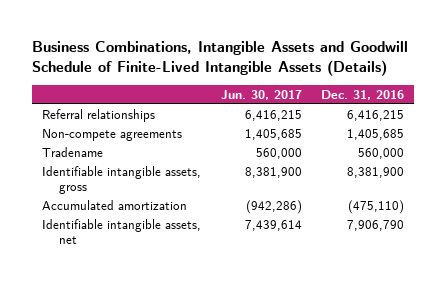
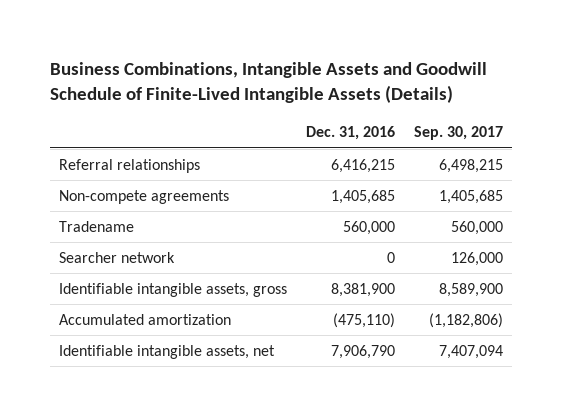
- | Jun. 30, 2017 | Dec. 31, 2016
+ | Dec. 31, 2016 | Sep. 30, 2017
+ Searcher network | 0 | 126,000

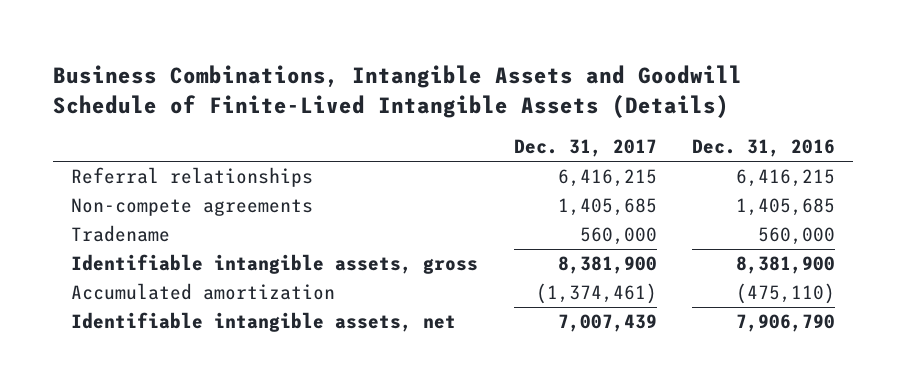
- | Dec. 31, 2016 | Sep. 30, 2017
+ | Dec. 31, 2017 | Dec. 31, 2016
- Searcher network | 0 | 126,000

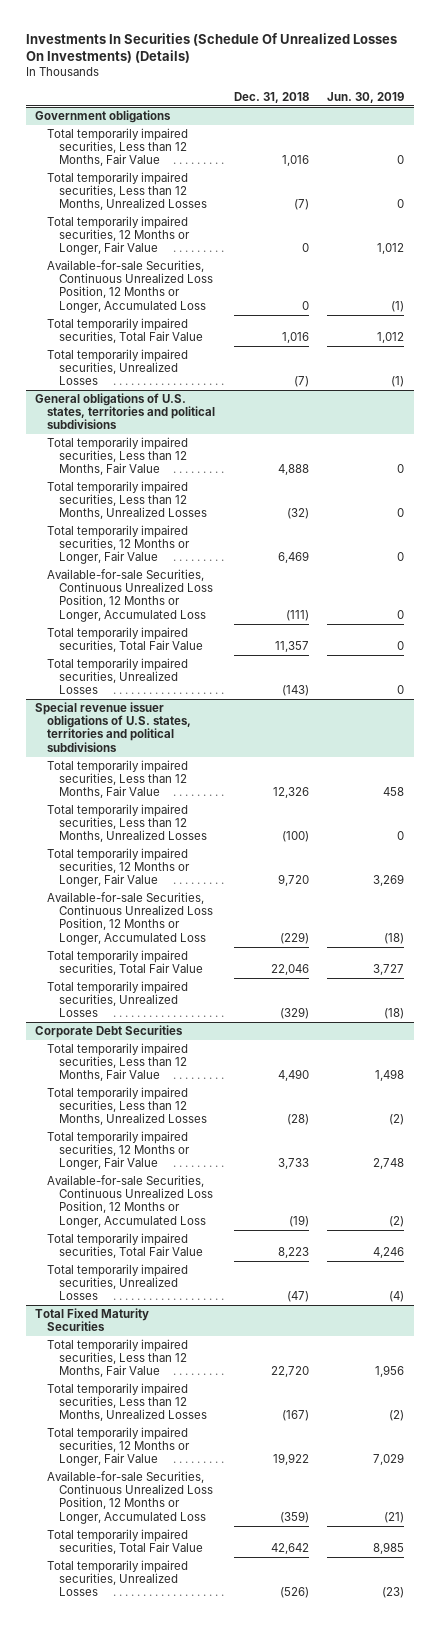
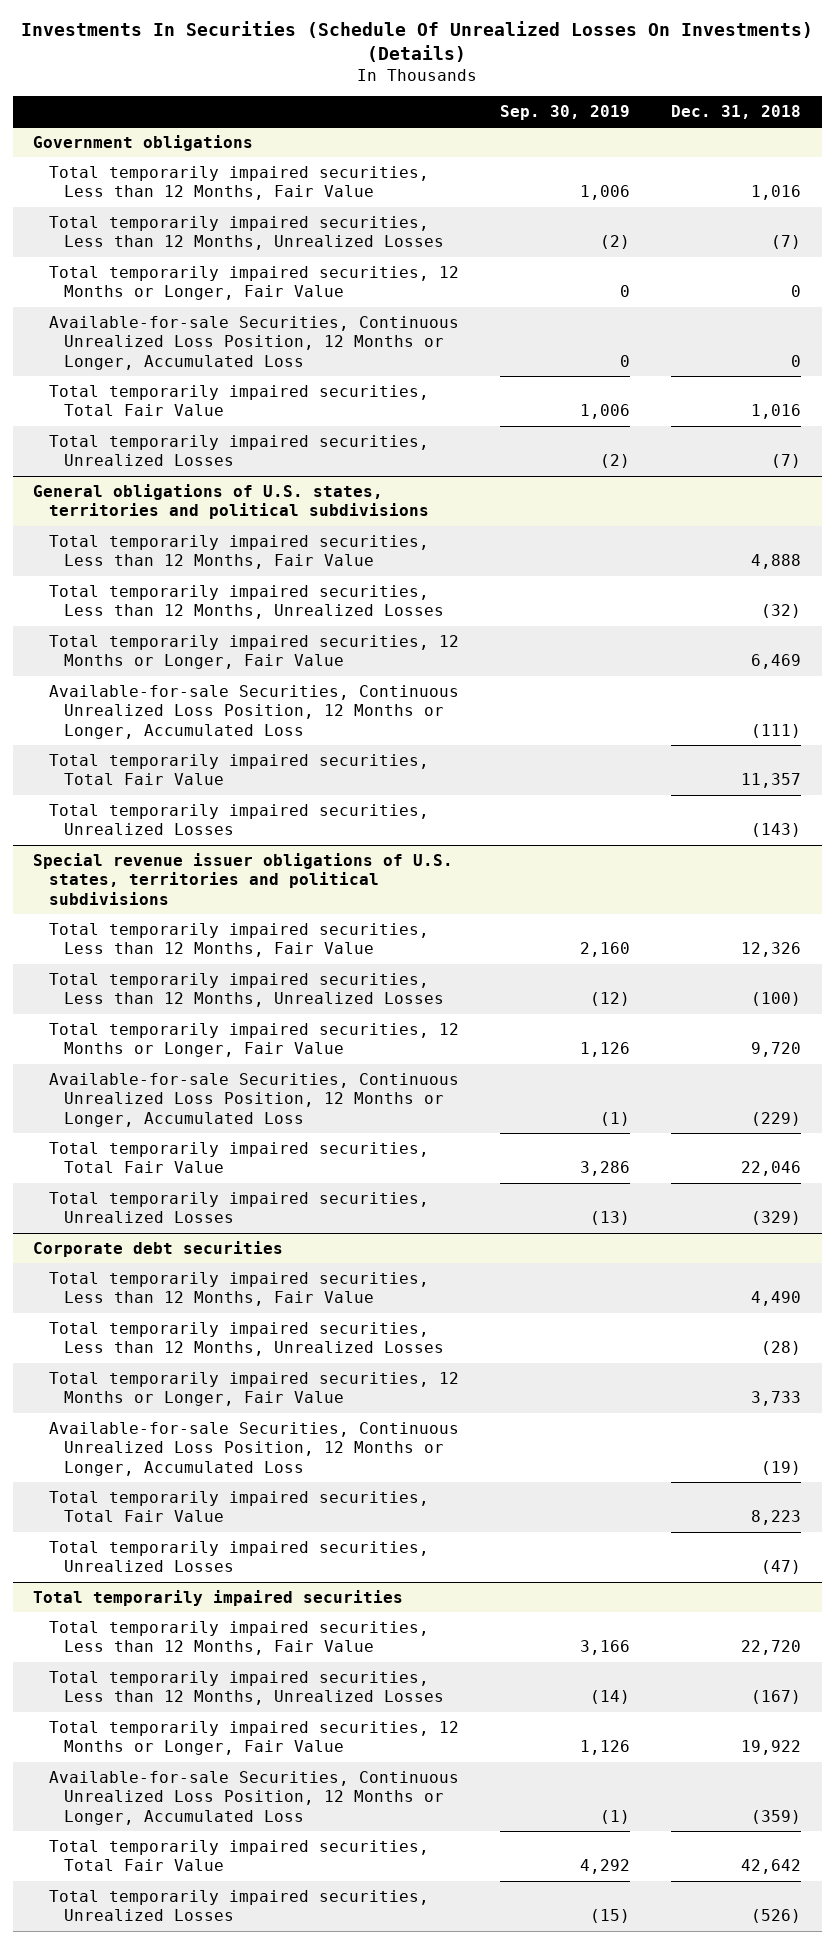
- | Dec. 31, 2018 | Jun. 30, 2019
+ | Sep. 30, 2019 | Dec. 31, 2018
- Corporate Debt Securities
+ Corporate debt securities
- Total Fixed Maturity Securities
+ Total temporarily impaired securities

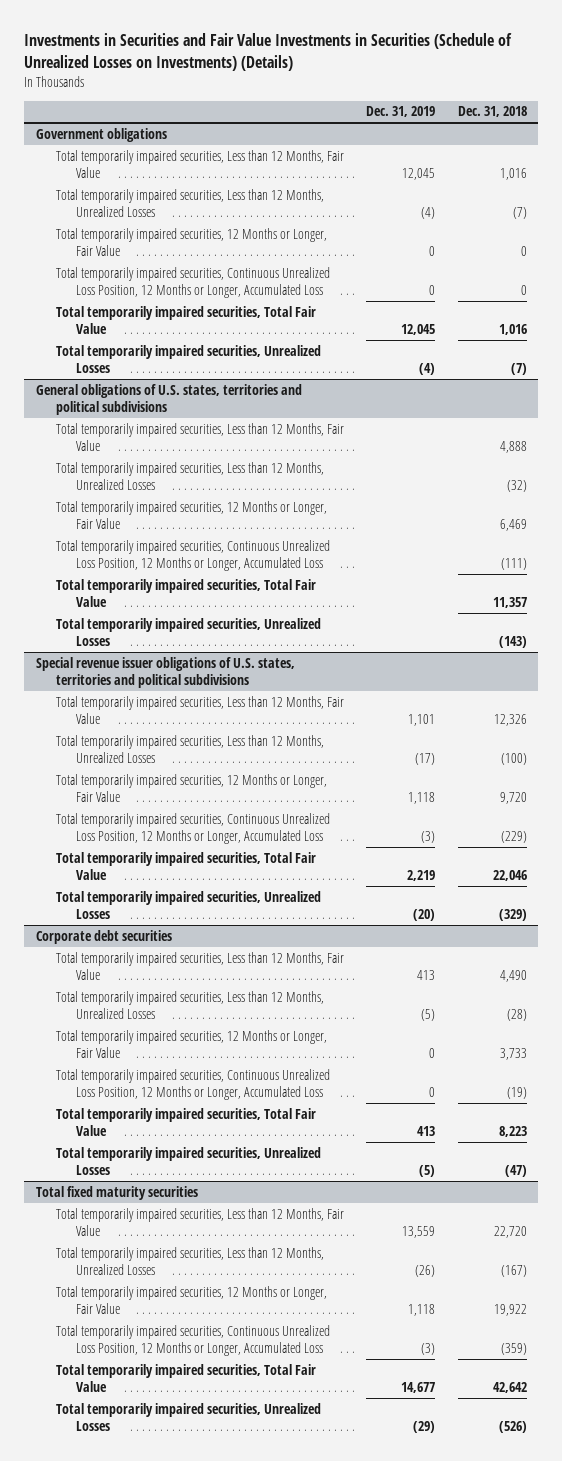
- Investments In Securities (Schedule Of Unrealized Losses On Investments) (Details)
+ Investments in Securities and Fair Value Investments in Securities (Schedule of Unrealized Losses on Investments) (Details)
- | Sep. 30, 2019 | Dec. 31, 2018
+ | Dec. 31, 2019 | Dec. 31, 2018
@ Government obligations
- Available-for-sale Securities, Continuous Unrealized Loss Position, 12 Months or Longer, Accumulated Loss | 0 | 0
+ Total temporarily impaired securities, Continuous Unrealized Loss Position, 12 Months or Longer, Accumulated Loss | 0 | 0
@ General obligations of U.S. states, territories and political subdivisions
- Available-for-sale Securities, Continuous Unrealized Loss Position, 12 Months or Longer, Accumulated Loss | | (111)
+ Total temporarily impaired securities, Continuous Unrealized Loss Position, 12 Months or Longer, Accumulated Loss | | (111)
@ Special revenue issuer obligations of U.S. states, territories and political subdivisions
- Available-for-sale Securities, Continuous Unrealized Loss Position, 12 Months or Longer, Accumulated Loss | (1) | (229)
+ Total temporarily impaired securities, Continuous Unrealized Loss Position, 12 Months or Longer, Accumulated Loss | (3) | (229)
@ Corporate debt securities
- Available-for-sale Securities, Continuous Unrealized Loss Position, 12 Months or Longer, Accumulated Loss | | (19)
+ Total temporarily impaired securities, Continuous Unrealized Loss Position, 12 Months or Longer, Accumulated Loss | 0 | (19)
- Total temporarily impaired securities
+ Total fixed maturity securities
- Available-for-sale Securities, Continuous Unrealized Loss Position, 12 Months or Longer, Accumulated Loss | (1) | (359)
+ Total temporarily impaired securities, Continuous Unrealized Loss Position, 12 Months or Longer, Accumulated Loss | (3) | (359)

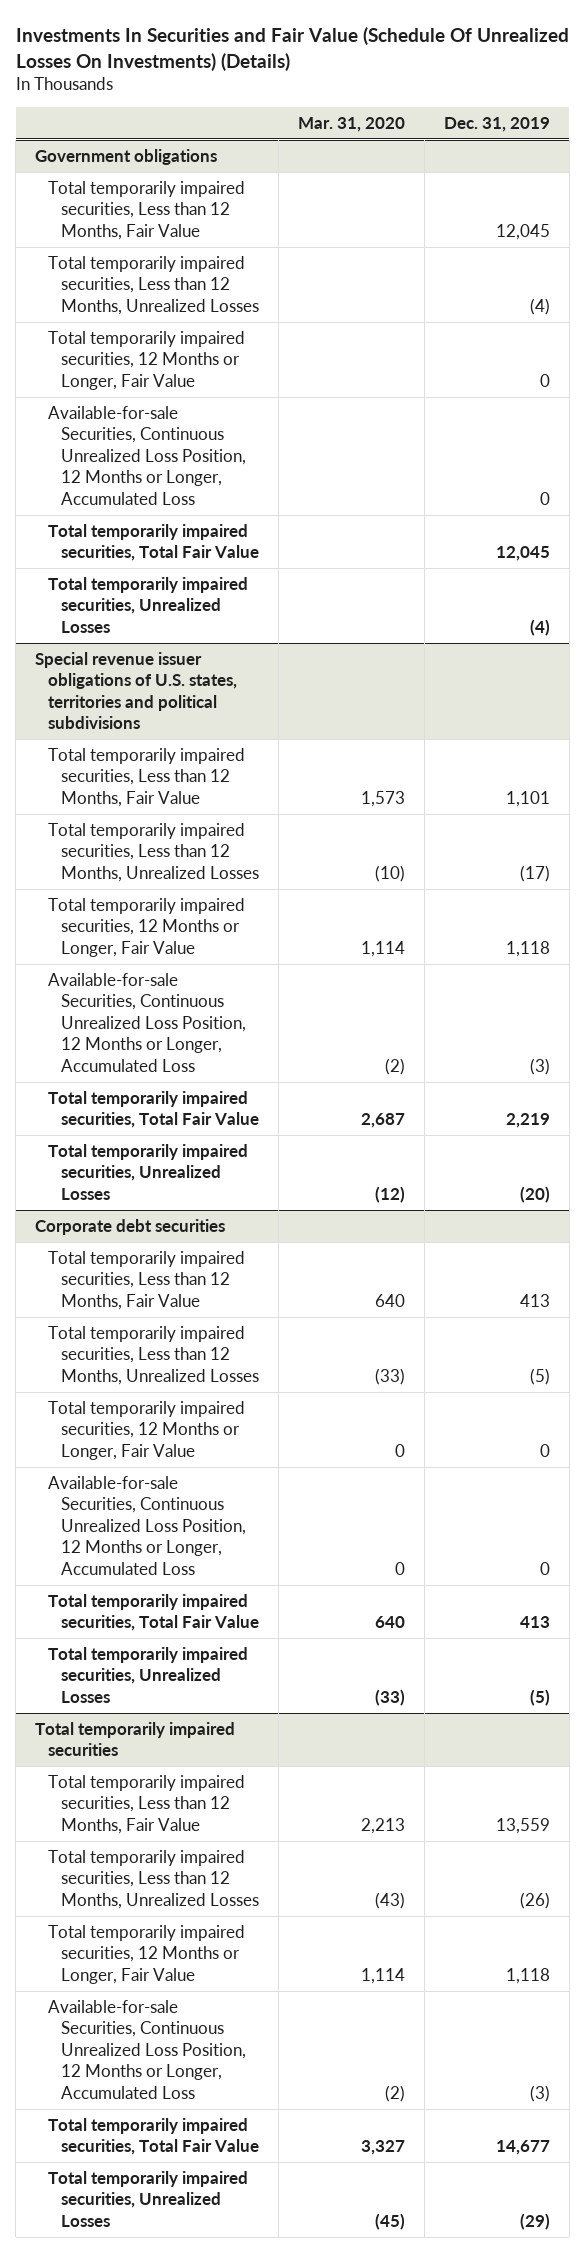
- Investments in Securities and Fair Value Investments in Securities (Schedule of Unrealized Losses on Investments) (Details)
+ Investments In Securities and Fair Value (Schedule Of Unrealized Losses On Investments) (Details)
- | Dec. 31, 2019 | Dec. 31, 2018
+ | Mar. 31, 2020 | Dec. 31, 2019
@ Government obligations
- Total temporarily impaired securities, Continuous Unrealized Loss Position, 12 Months or Longer, Accumulated Loss | 0 | 0
+ Available-for-sale Securities, Continuous Unrealized Loss Position, 12 Months or Longer, Accumulated Loss | | 0
- General obligations of U.S. states, territories and political subdivisions
- Total temporarily impaired securities, Less than 12 Months, Fair Value | | 4,888
- Total temporarily impaired securities, Less than 12 Months, Unrealized Losses | | (32)
- Total temporarily impaired securities, 12 Months or Longer, Fair Value | | 6,469
- Total temporarily impaired securities, Continuous Unrealized Loss Position, 12 Months or Longer, Accumulated Loss | | (111)
- Total temporarily impaired securities, Total Fair Value | | 11,357
- Total temporarily impaired securities, Unrealized Losses | | (143)
@ Special revenue issuer obligations of U.S. states, territories and political subdivisions
- Total temporarily impaired securities, Continuous Unrealized Loss Position, 12 Months or Longer, Accumulated Loss | (3) | (229)
+ Available-for-sale Securities, Continuous Unrealized Loss Position, 12 Months or Longer, Accumulated Loss | (2) | (3)
@ Corporate debt securities
- Total temporarily impaired securities, Continuous Unrealized Loss Position, 12 Months or Longer, Accumulated Loss | 0 | (19)
+ Available-for-sale Securities, Continuous Unrealized Loss Position, 12 Months or Longer, Accumulated Loss | 0 | 0
- Total fixed maturity securities
+ Total temporarily impaired securities
- Total temporarily impaired securities, Continuous Unrealized Loss Position, 12 Months or Longer, Accumulated Loss | (3) | (359)
+ Available-for-sale Securities, Continuous Unrealized Loss Position, 12 Months or Longer, Accumulated Loss | (2) | (3)

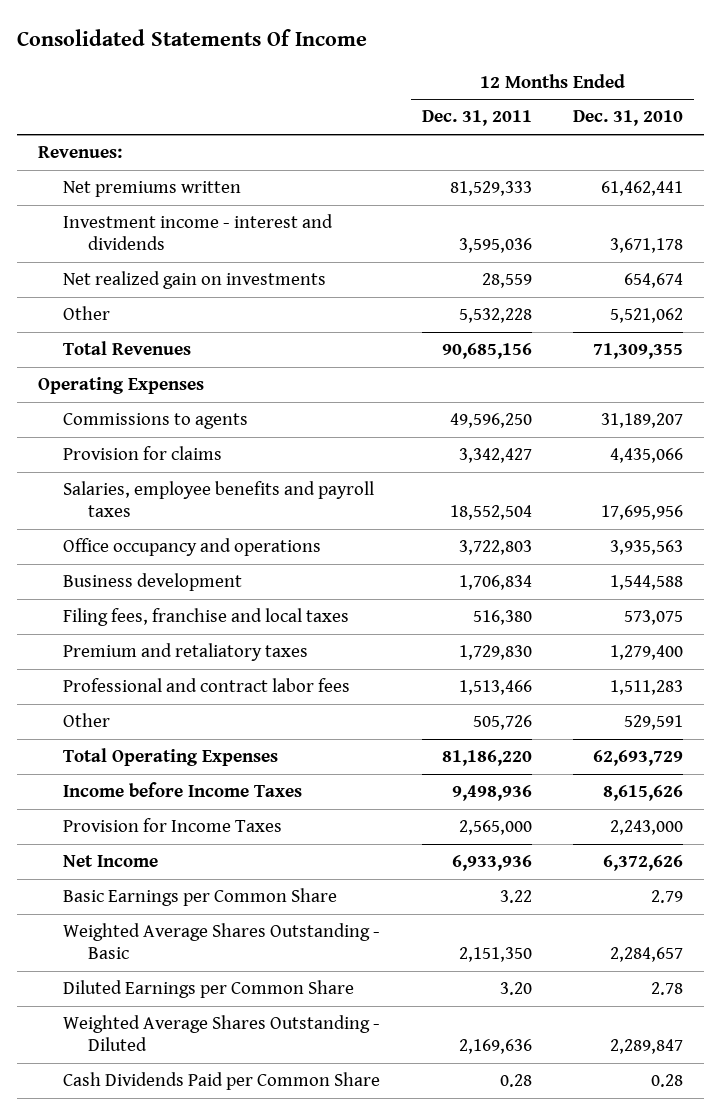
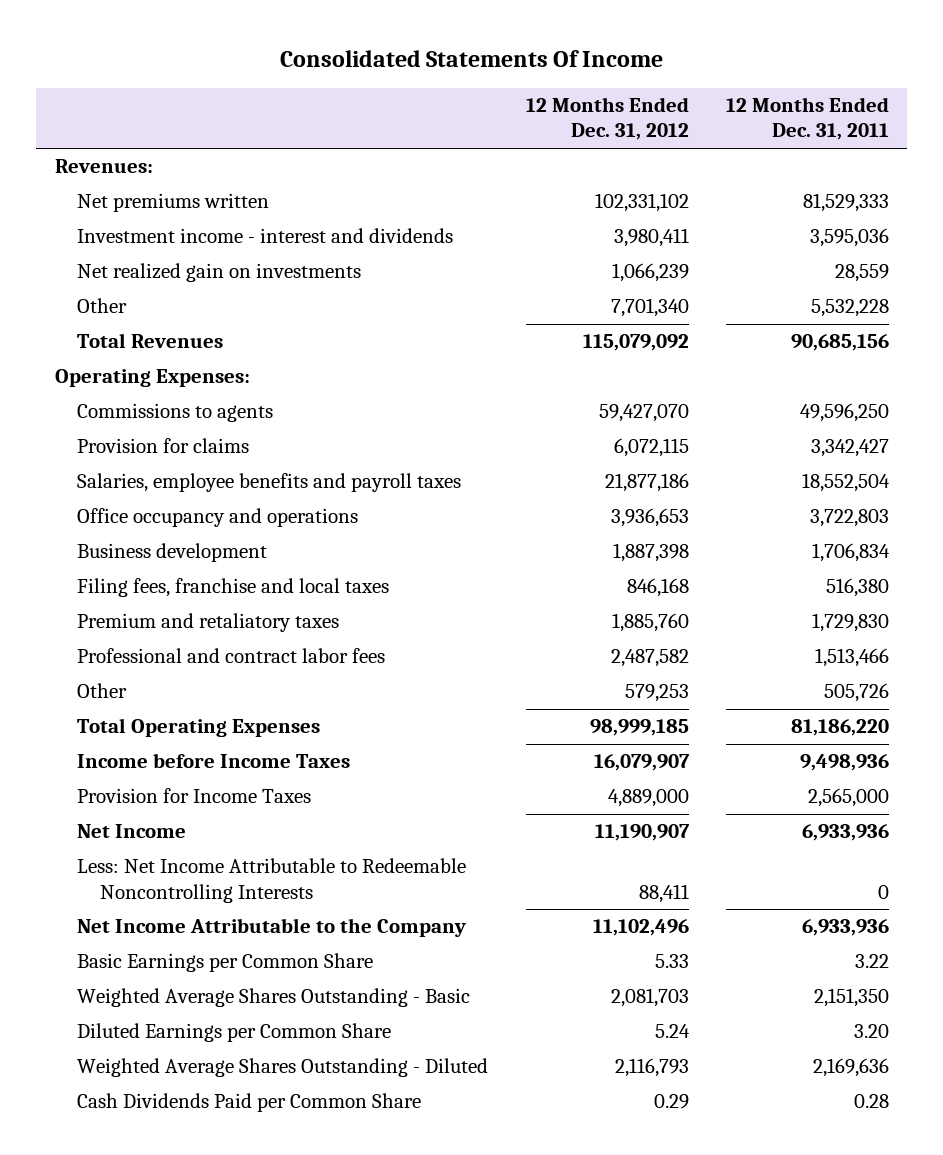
- | 12 Months Ended Dec. 31, 2011 | 12 Months Ended Dec. 31, 2010
+ | 12 Months Ended Dec. 31, 2012 | 12 Months Ended Dec. 31, 2011
- Operating Expenses
+ Operating Expenses:
+ Less: Net Income Attributable to Redeemable Noncontrolling Interests | 88,411 | 0
+ Net Income Attributable to the Company | 11,102,496 | 6,933,936

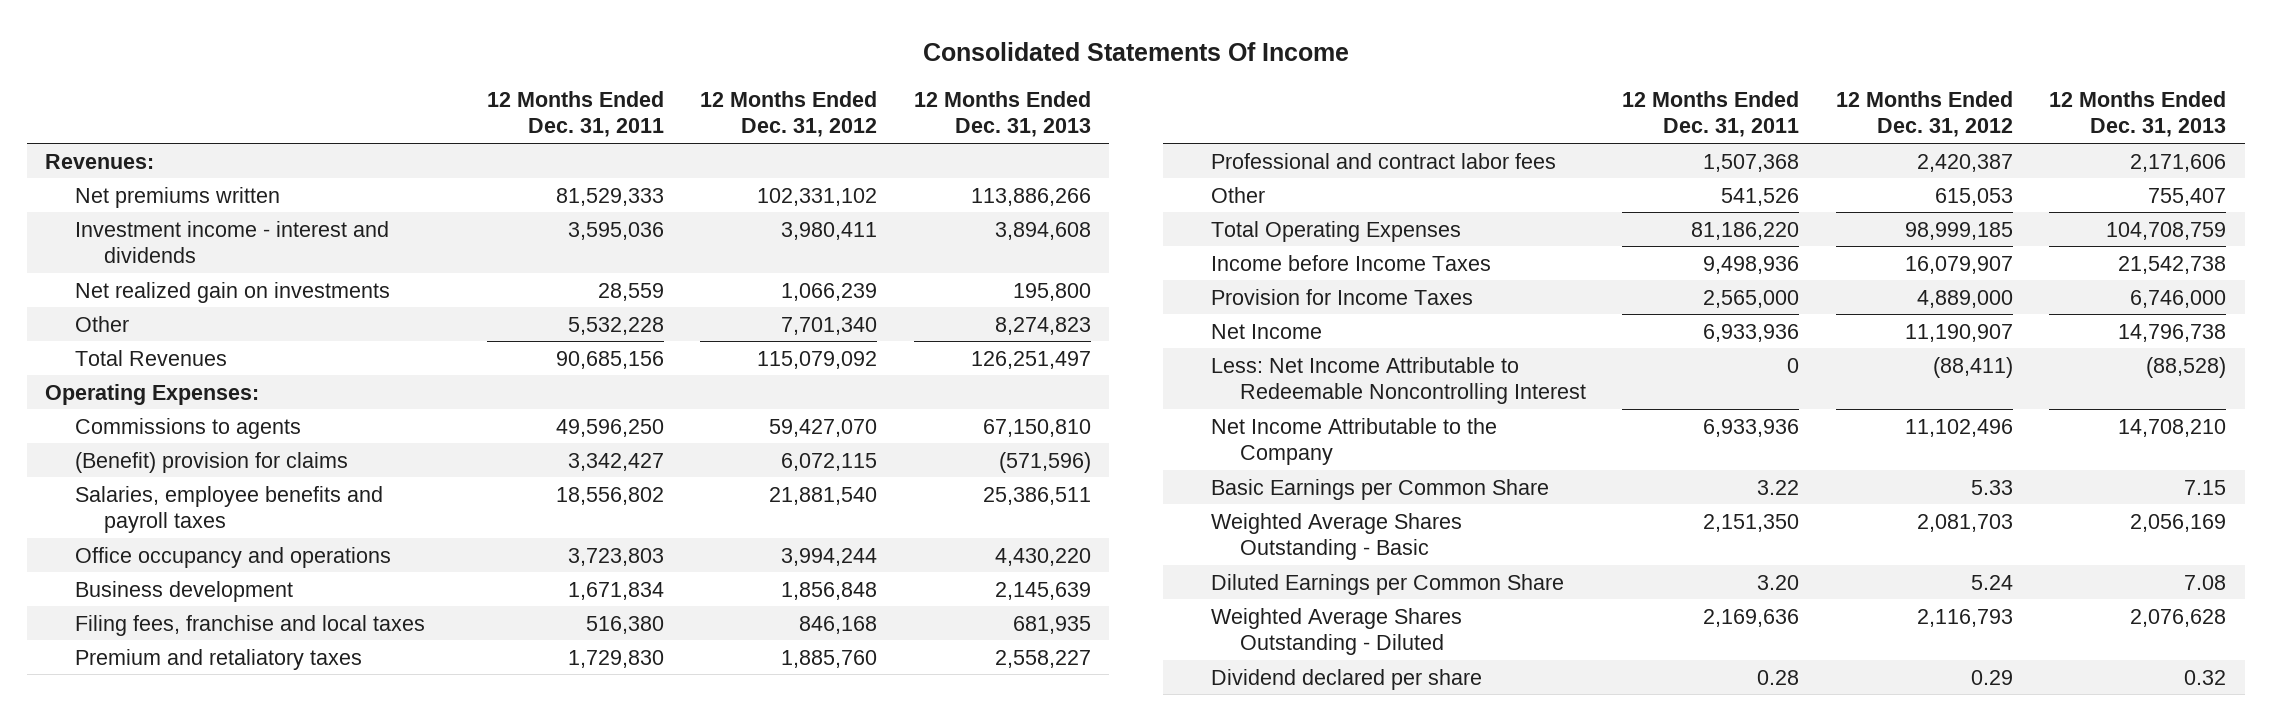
- | 12 Months Ended Dec. 31, 2012 | 12 Months Ended Dec. 31, 2011
+ | 12 Months Ended Dec. 31, 2011 | 12 Months Ended Dec. 31, 2012 | 12 Months Ended Dec. 31, 2013
- Provision for claims | 6,072,115 | 3,342,427
- Salaries, employee benefits and payroll taxes | 21,877,186 | 18,552,504
- Office occupancy and operations | 3,936,653 | 3,722,803
- Business development | 1,887,398 | 1,706,834
+ (Benefit) provision for claims | 3,342,427 | 6,072,115 | (571,596)
+ Salaries, employee benefits and payroll taxes | 18,556,802 | 21,881,540 | 25,386,511
+ Office occupancy and operations | 3,723,803 | 3,994,244 | 4,430,220
+ Business development | 1,671,834 | 1,856,848 | 2,145,639
- Professional and contract labor fees | 2,487,582 | 1,513,466
- Other | 579,253 | 505,726
+ Professional and contract labor fees | 1,507,368 | 2,420,387 | 2,171,606
+ Other | 541,526 | 615,053 | 755,407
- Less: Net Income Attributable to Redeemable Noncontrolling Interests | 88,411 | 0
+ Less: Net Income Attributable to Redeemable Noncontrolling Interest | 0 | (88,411) | (88,528)
- Cash Dividends Paid per Common Share | 0.29 | 0.28
+ Dividend declared per share | 0.28 | 0.29 | 0.32

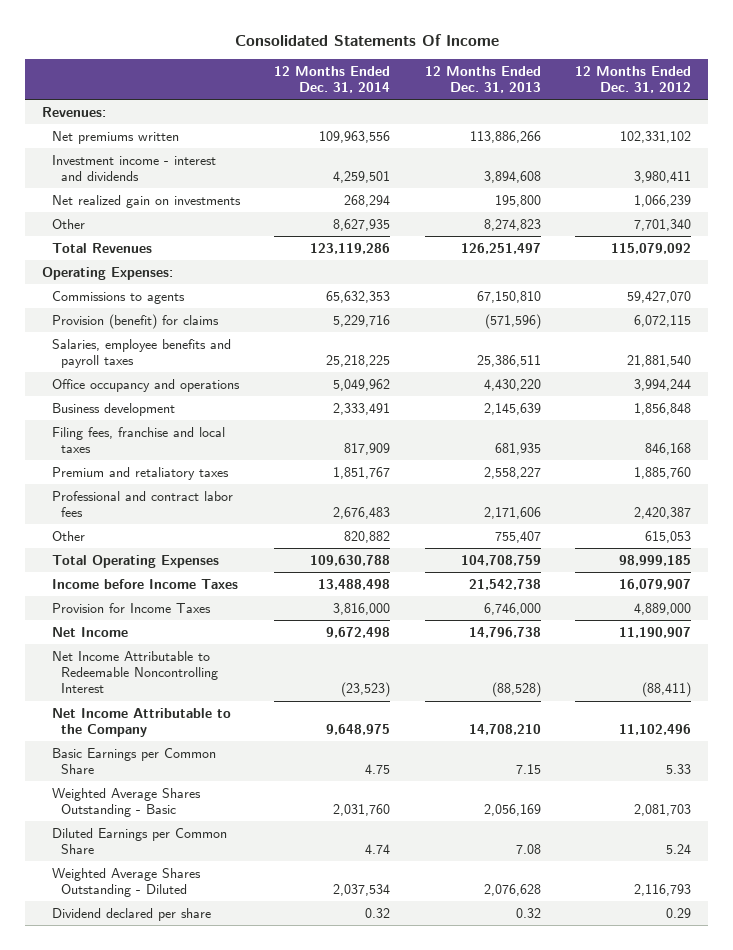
- | 12 Months Ended Dec. 31, 2011 | 12 Months Ended Dec. 31, 2012 | 12 Months Ended Dec. 31, 2013
+ | 12 Months Ended Dec. 31, 2014 | 12 Months Ended Dec. 31, 2013 | 12 Months Ended Dec. 31, 2012
- (Benefit) provision for claims | 3,342,427 | 6,072,115 | (571,596)
+ Provision (benefit) for claims | 5,229,716 | (571,596) | 6,072,115
- Less: Net Income Attributable to Redeemable Noncontrolling Interest | 0 | (88,411) | (88,528)
+ Net Income Attributable to Redeemable Noncontrolling Interest | (23,523) | (88,528) | (88,411)

